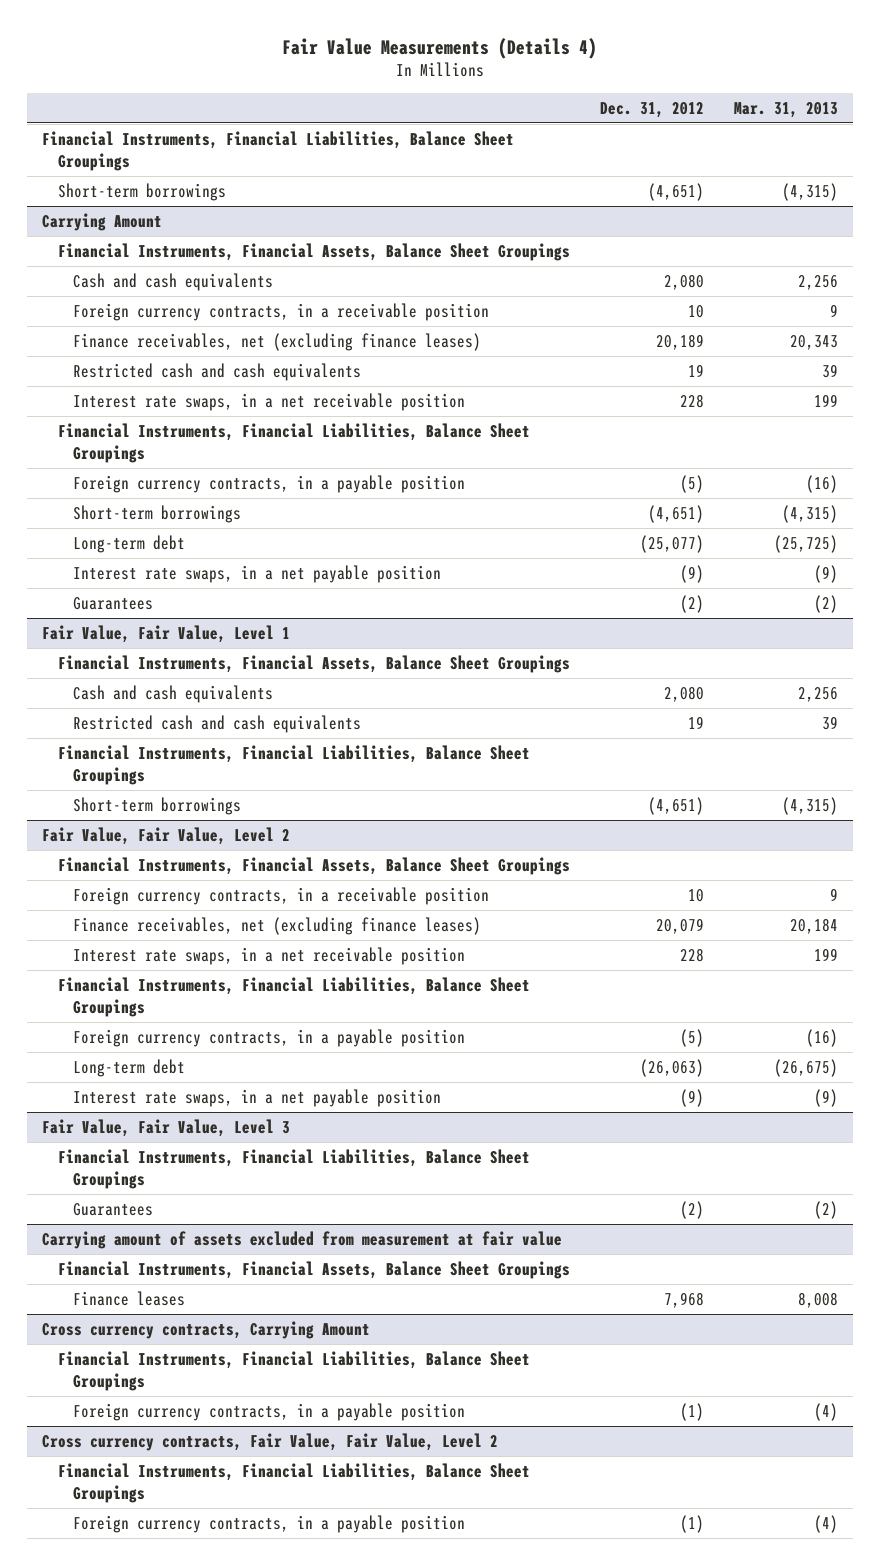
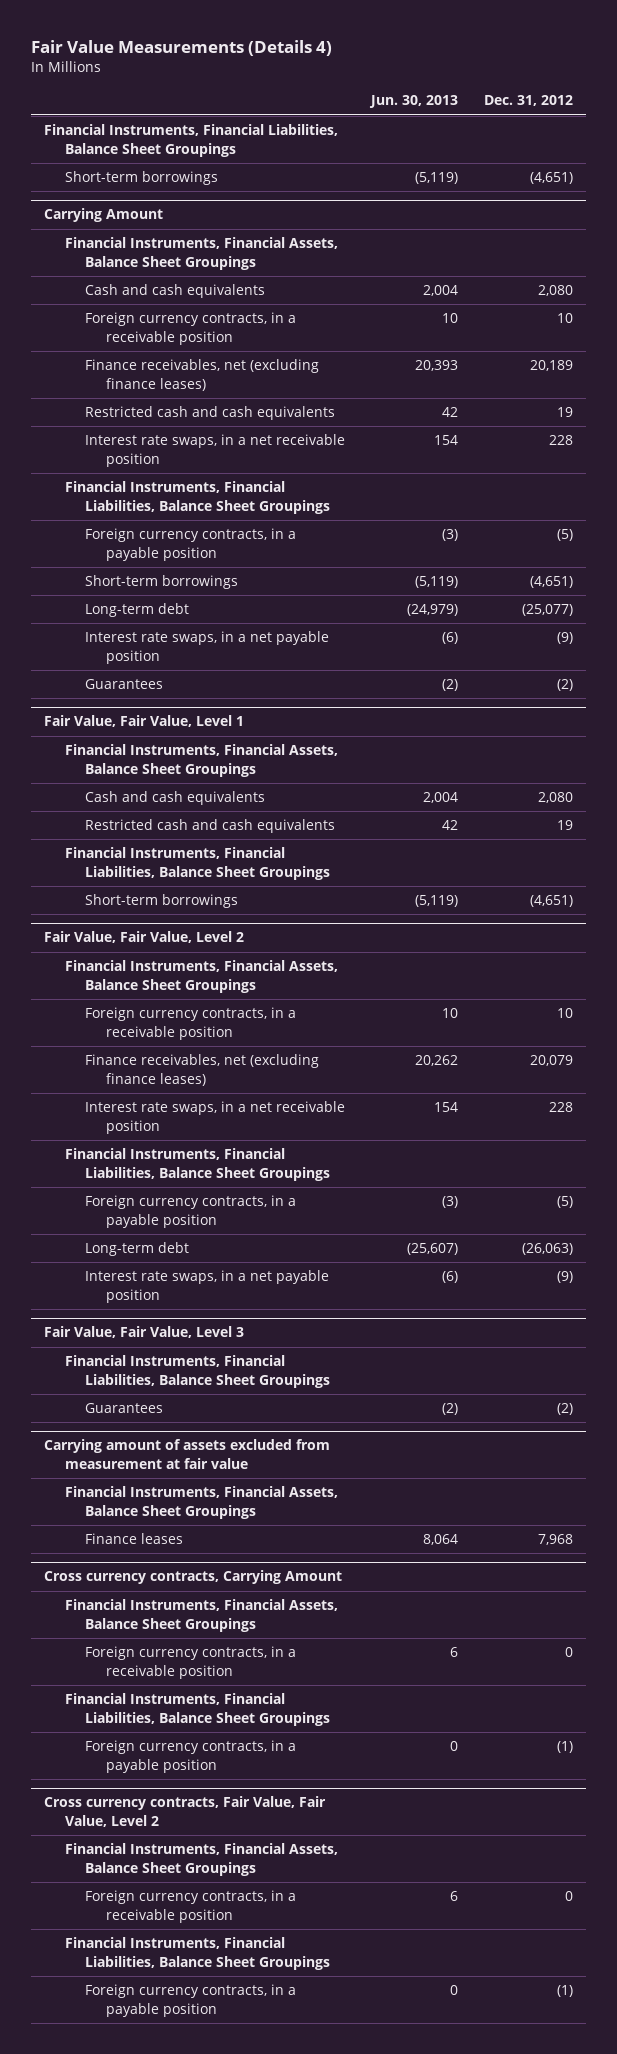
- | Dec. 31, 2012 | Mar. 31, 2013
+ | Jun. 30, 2013 | Dec. 31, 2012
@ Cross currency contracts, Carrying Amount
+ Financial Instruments, Financial Assets, Balance Sheet Groupings
+ Foreign currency contracts, in a receivable position | 6 | 0
@ Cross currency contracts, Fair Value, Fair Value, Level 2
+ Financial Instruments, Financial Assets, Balance Sheet Groupings
+ Foreign currency contracts, in a receivable position | 6 | 0

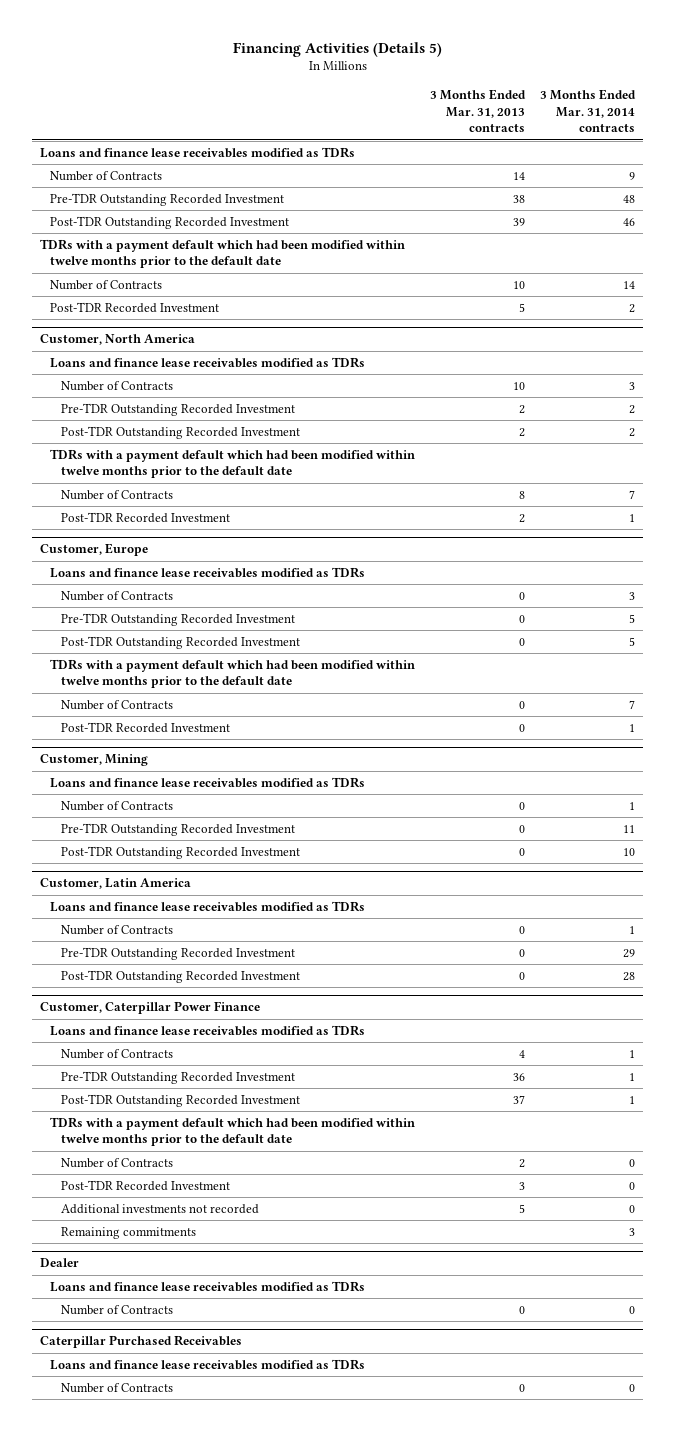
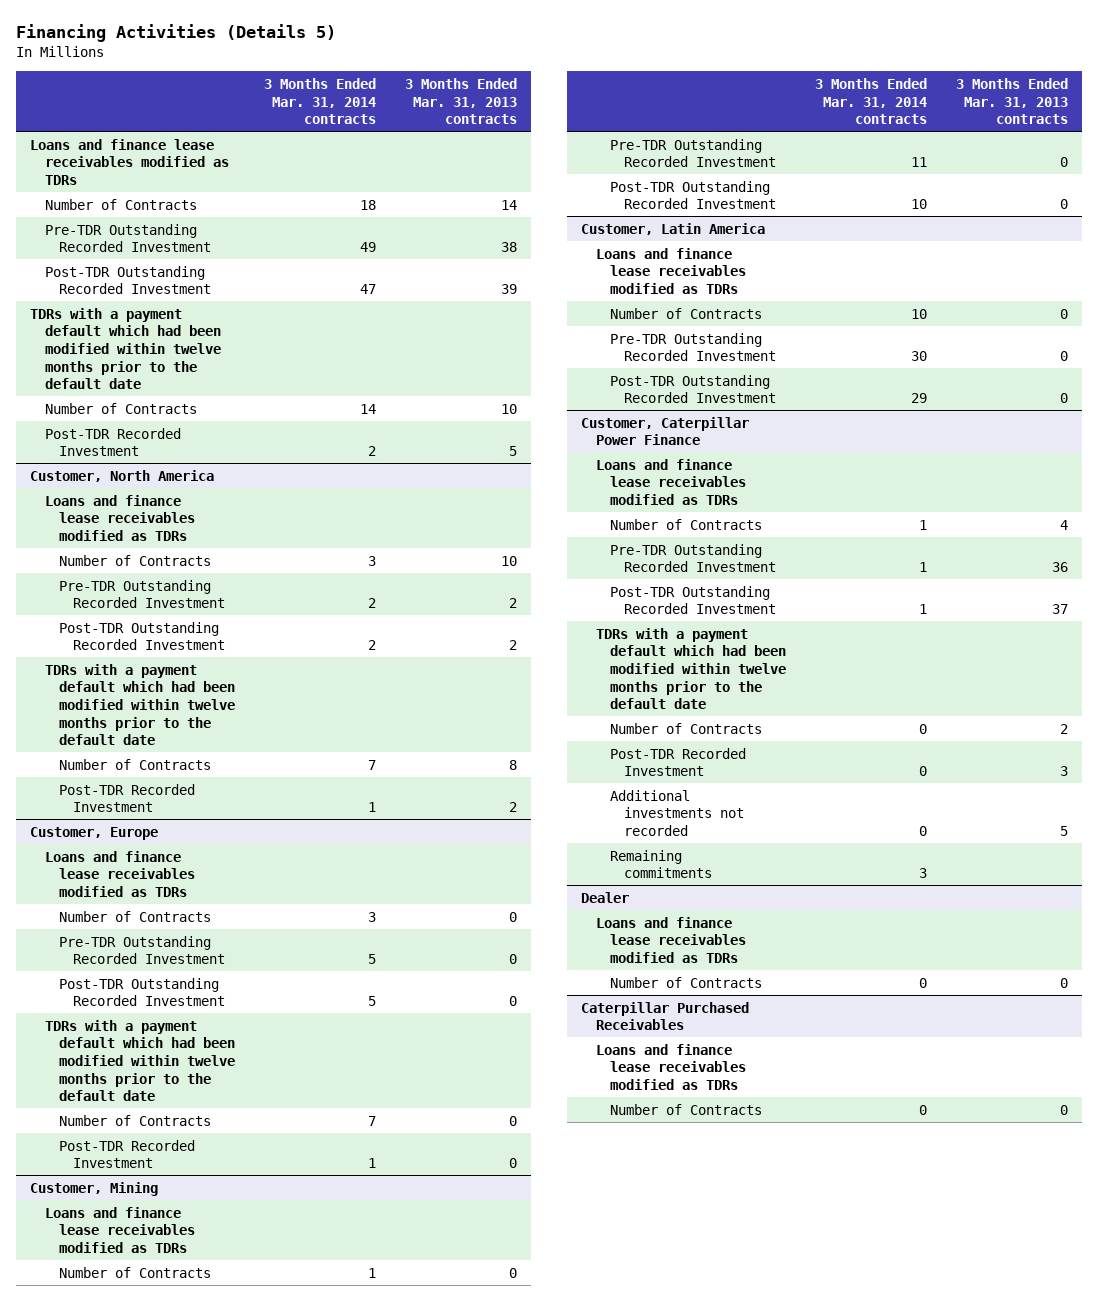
- | 3 Months Ended Mar. 31, 2013 contracts | 3 Months Ended Mar. 31, 2014 contracts
+ | 3 Months Ended Mar. 31, 2014 contracts | 3 Months Ended Mar. 31, 2013 contracts
- Number of Contracts | 14 | 9
- Pre-TDR Outstanding Recorded Investment | 38 | 48
- Post-TDR Outstanding Recorded Investment | 39 | 46
+ Number of Contracts | 18 | 14
+ Pre-TDR Outstanding Recorded Investment | 49 | 38
+ Post-TDR Outstanding Recorded Investment | 47 | 39
@ Customer, Latin America
- Number of Contracts | 0 | 1
- Pre-TDR Outstanding Recorded Investment | 0 | 29
- Post-TDR Outstanding Recorded Investment | 0 | 28
+ Number of Contracts | 10 | 0
+ Pre-TDR Outstanding Recorded Investment | 30 | 0
+ Post-TDR Outstanding Recorded Investment | 29 | 0

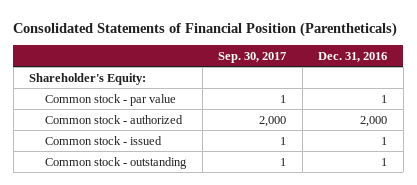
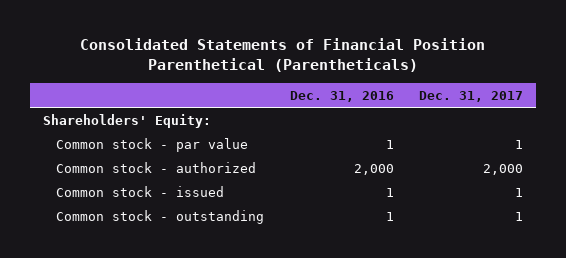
- Consolidated Statements of Financial Position (Parentheticals)
+ Consolidated Statements of Financial Position Parenthetical (Parentheticals)
- | Sep. 30, 2017 | Dec. 31, 2016
+ | Dec. 31, 2016 | Dec. 31, 2017
- Shareholder's Equity:
+ Shareholders' Equity:

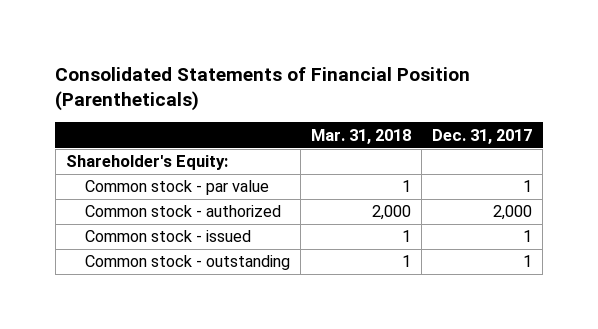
- Consolidated Statements of Financial Position Parenthetical (Parentheticals)
+ Consolidated Statements of Financial Position (Parentheticals)
- | Dec. 31, 2016 | Dec. 31, 2017
+ | Mar. 31, 2018 | Dec. 31, 2017
- Shareholders' Equity:
+ Shareholder's Equity:

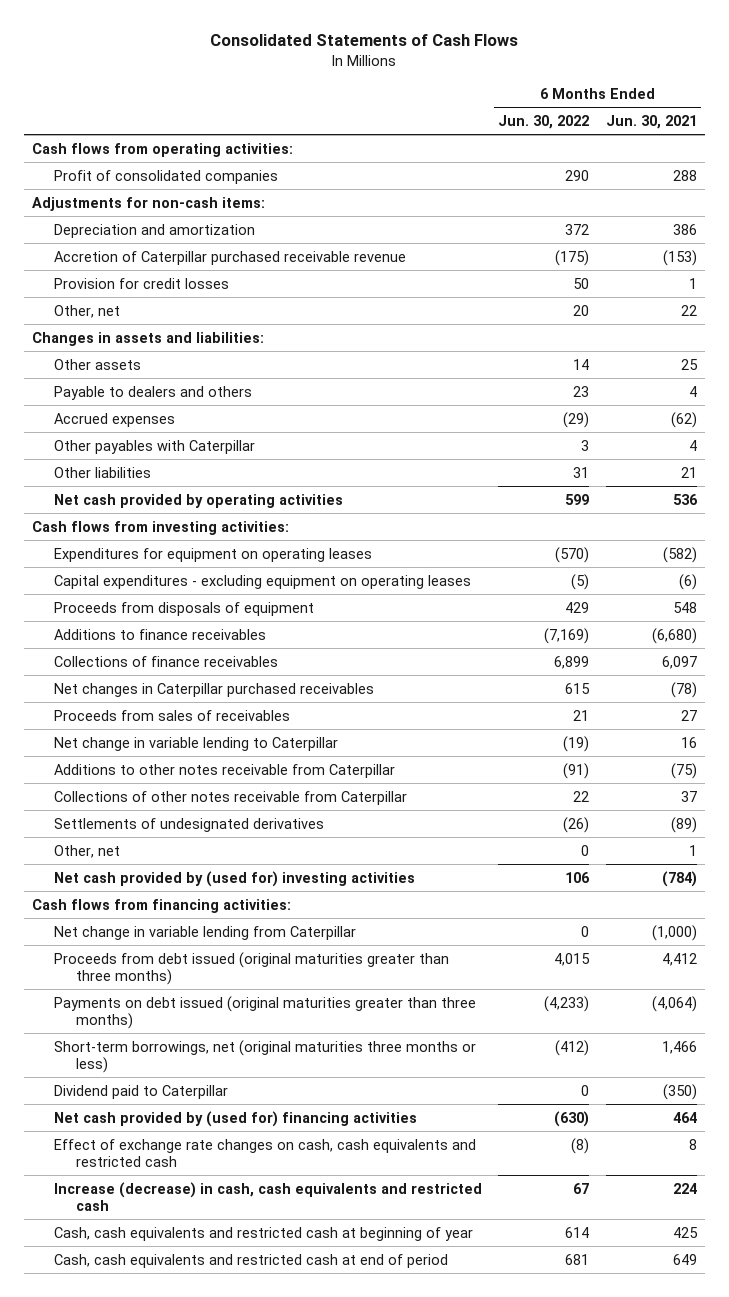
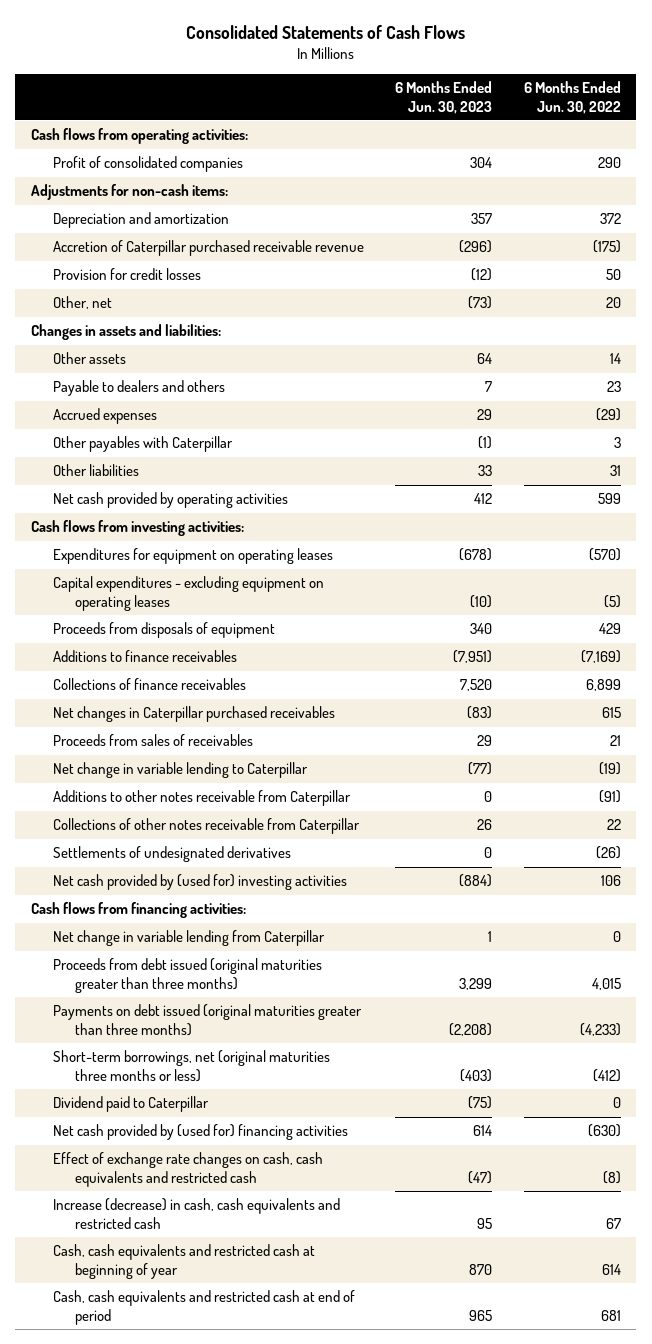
- | 6 Months Ended Jun. 30, 2022 | 6 Months Ended Jun. 30, 2021
+ | 6 Months Ended Jun. 30, 2023 | 6 Months Ended Jun. 30, 2022
- Other, net | 0 | 1

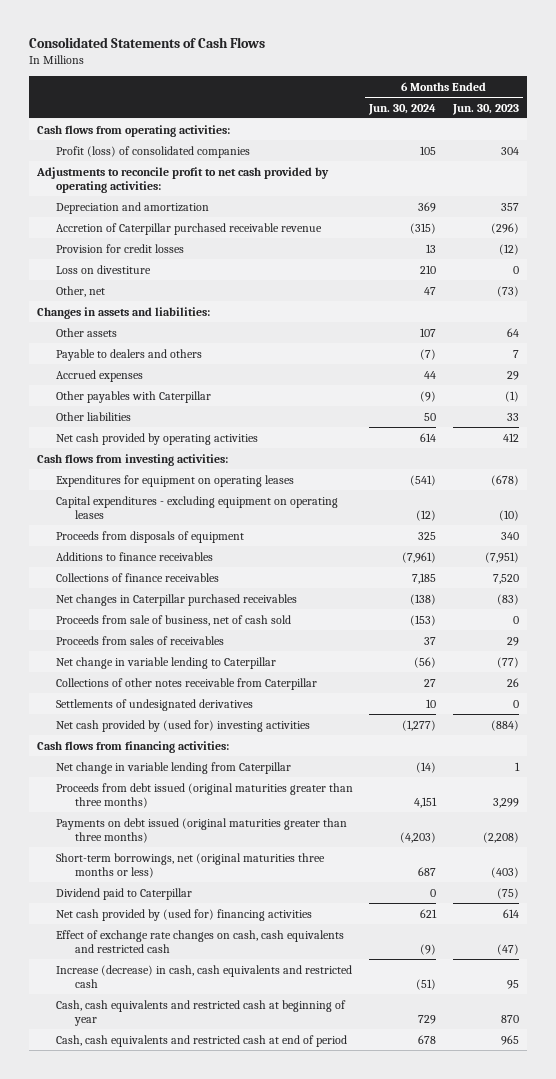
- | 6 Months Ended Jun. 30, 2023 | 6 Months Ended Jun. 30, 2022
+ | 6 Months Ended Jun. 30, 2024 | 6 Months Ended Jun. 30, 2023
- Profit of consolidated companies | 304 | 290
- Adjustments for non-cash items:
+ Profit (loss) of consolidated companies | 105 | 304
+ Adjustments to reconcile profit to net cash provided by operating activities:
+ Loss on divestiture | 210 | 0
+ Proceeds from sale of business, net of cash sold | (153) | 0
- Additions to other notes receivable from Caterpillar | 0 | (91)

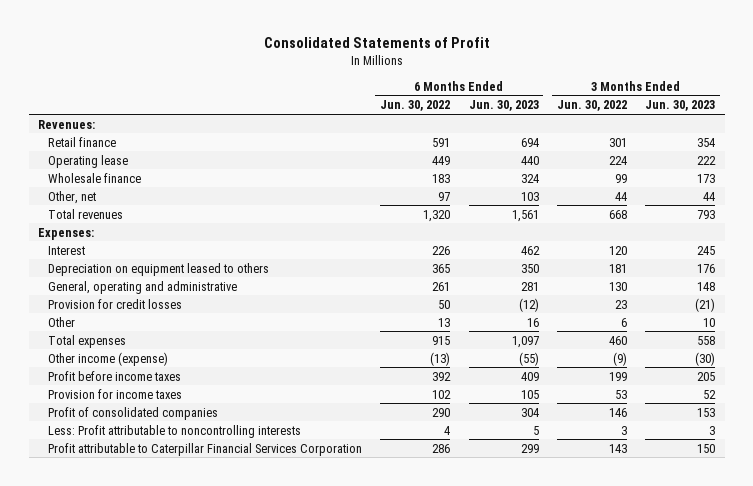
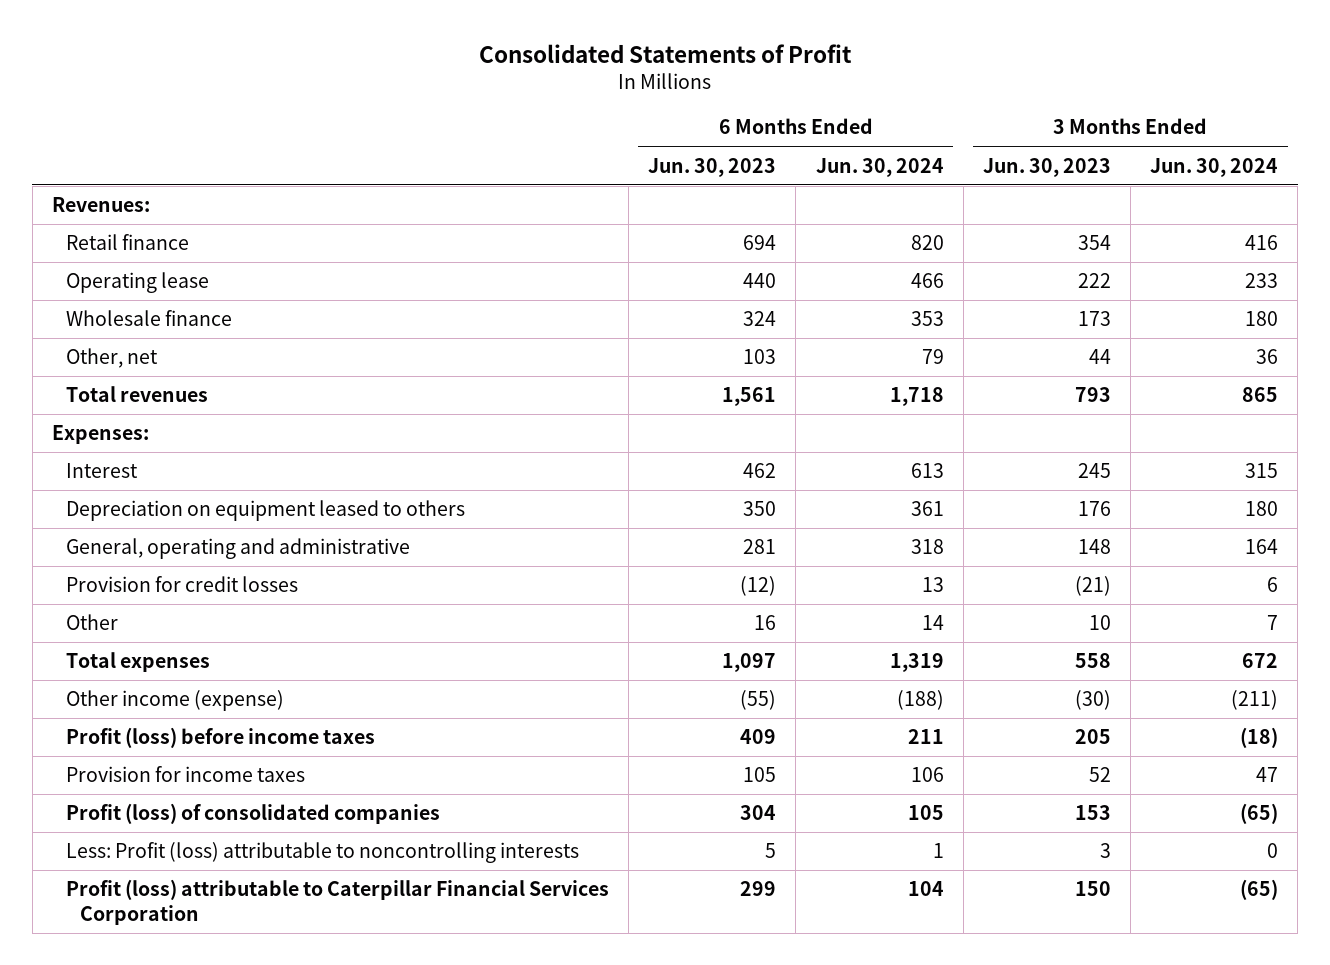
- | 6 Months Ended Jun. 30, 2022 | 6 Months Ended Jun. 30, 2023 | 3 Months Ended Jun. 30, 2022 | 3 Months Ended Jun. 30, 2023
+ | 6 Months Ended Jun. 30, 2023 | 6 Months Ended Jun. 30, 2024 | 3 Months Ended Jun. 30, 2023 | 3 Months Ended Jun. 30, 2024
- Profit before income taxes | 392 | 409 | 199 | 205
+ Profit (loss) before income taxes | 409 | 211 | 205 | (18)
- Profit of consolidated companies | 290 | 304 | 146 | 153
- Less: Profit attributable to noncontrolling interests | 4 | 5 | 3 | 3
- Profit attributable to Caterpillar Financial Services Corporation | 286 | 299 | 143 | 150
+ Profit (loss) of consolidated companies | 304 | 105 | 153 | (65)
+ Less: Profit (loss) attributable to noncontrolling interests | 5 | 1 | 3 | 0
+ Profit (loss) attributable to Caterpillar Financial Services Corporation | 299 | 104 | 150 | (65)

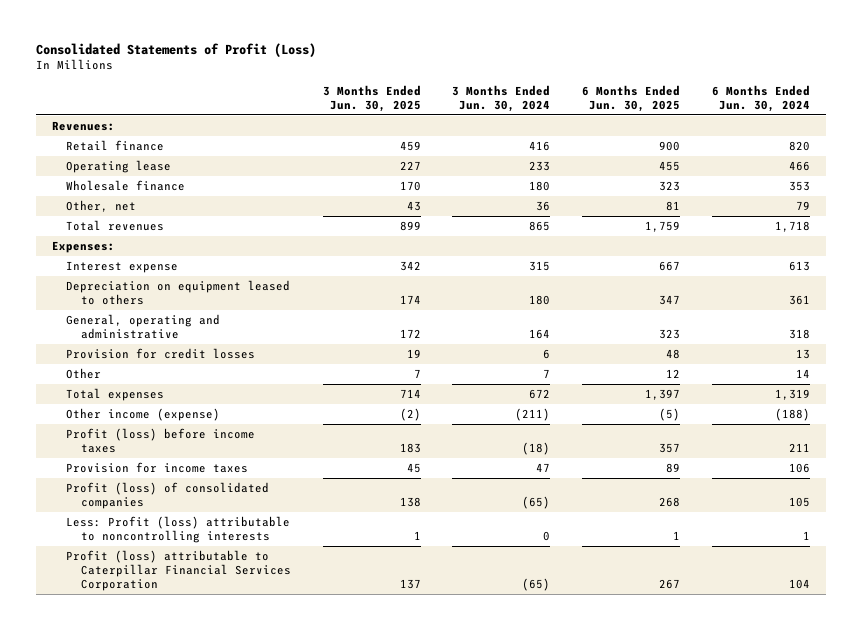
- Consolidated Statements of Profit
+ Consolidated Statements of Profit (Loss)
- | 6 Months Ended Jun. 30, 2023 | 6 Months Ended Jun. 30, 2024 | 3 Months Ended Jun. 30, 2023 | 3 Months Ended Jun. 30, 2024
+ | 3 Months Ended Jun. 30, 2025 | 3 Months Ended Jun. 30, 2024 | 6 Months Ended Jun. 30, 2025 | 6 Months Ended Jun. 30, 2024
- Interest | 462 | 613 | 245 | 315
+ Interest expense | 342 | 315 | 667 | 613

